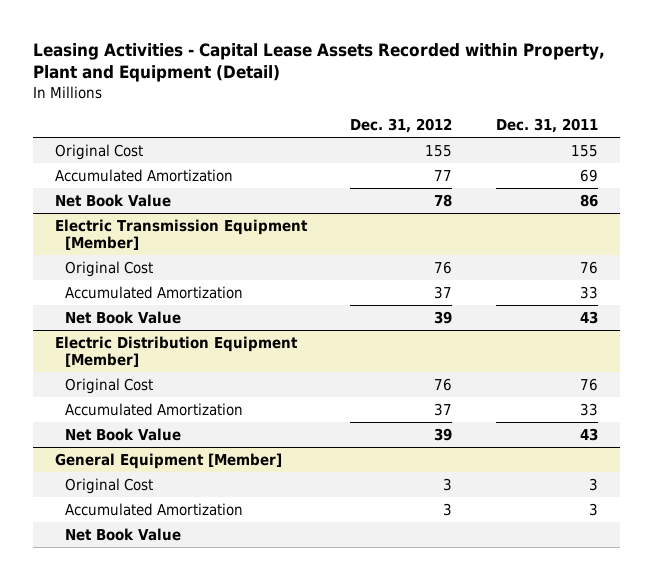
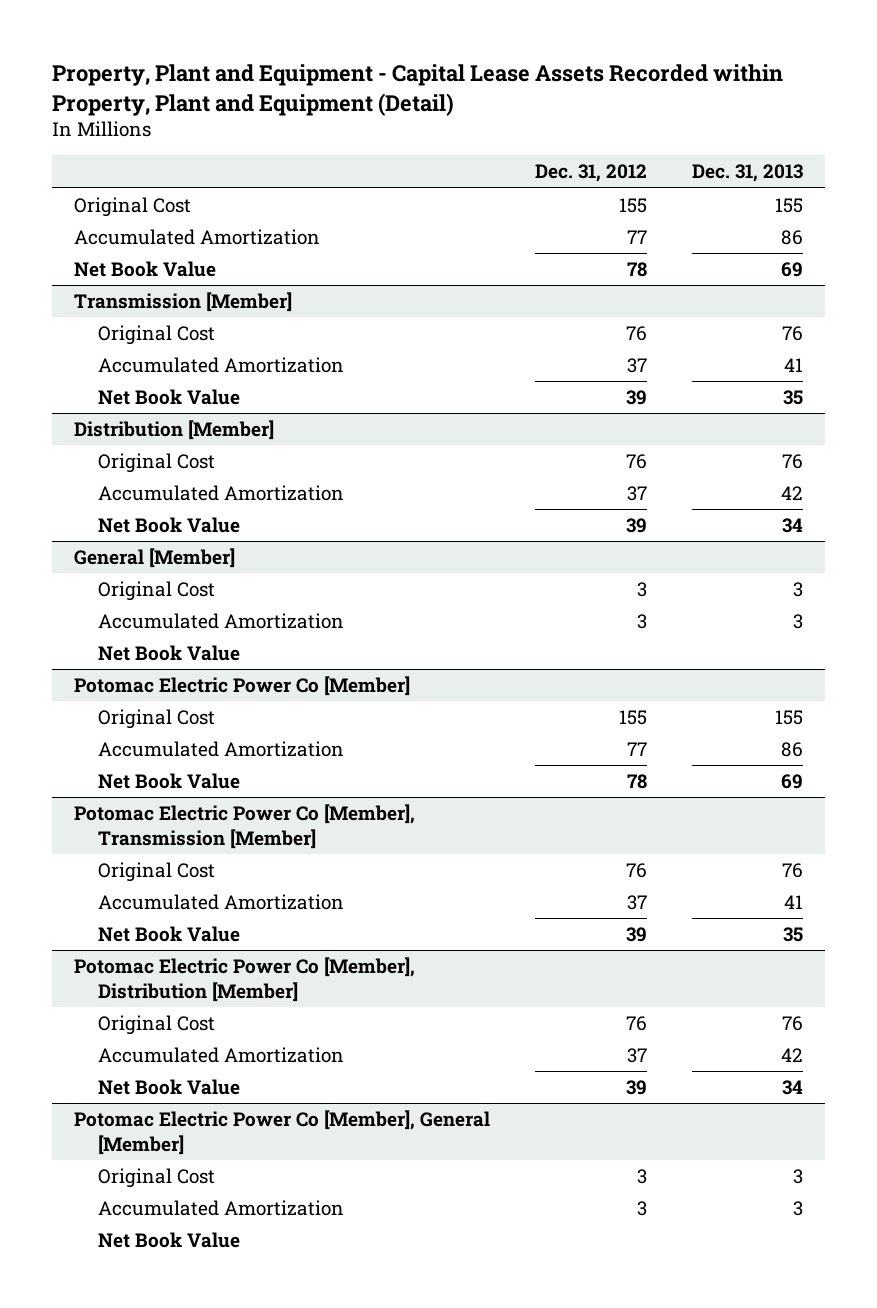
- Leasing Activities - Capital Lease Assets Recorded within Property, Plant and Equipment (Detail)
+ Property, Plant and Equipment - Capital Lease Assets Recorded within Property, Plant and Equipment (Detail)
- | Dec. 31, 2012 | Dec. 31, 2011
+ | Dec. 31, 2012 | Dec. 31, 2013
- Electric Transmission Equipment [Member]
+ Transmission [Member]
- Electric Distribution Equipment [Member]
+ Distribution [Member]
- General Equipment [Member]
+ General [Member]
+ Potomac Electric Power Co [Member]
+ Original Cost | 155 | 155
+ Accumulated Amortization | 77 | 86
+ Net Book Value | 78 | 69
+ Potomac Electric Power Co [Member], Transmission [Member]
+ Original Cost | 76 | 76
+ Accumulated Amortization | 37 | 41
+ Net Book Value | 39 | 35
+ Potomac Electric Power Co [Member], Distribution [Member]
+ Original Cost | 76 | 76
+ Accumulated Amortization | 37 | 42
+ Net Book Value | 39 | 34
+ Potomac Electric Power Co [Member], General [Member]
+ Original Cost | 3 | 3
+ Accumulated Amortization | 3 | 3
+ Net Book Value

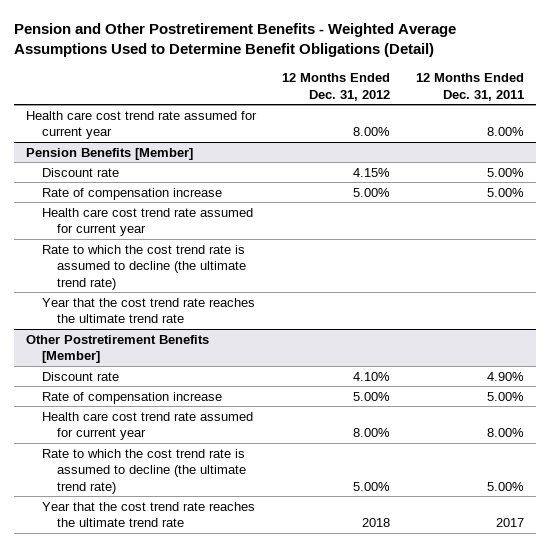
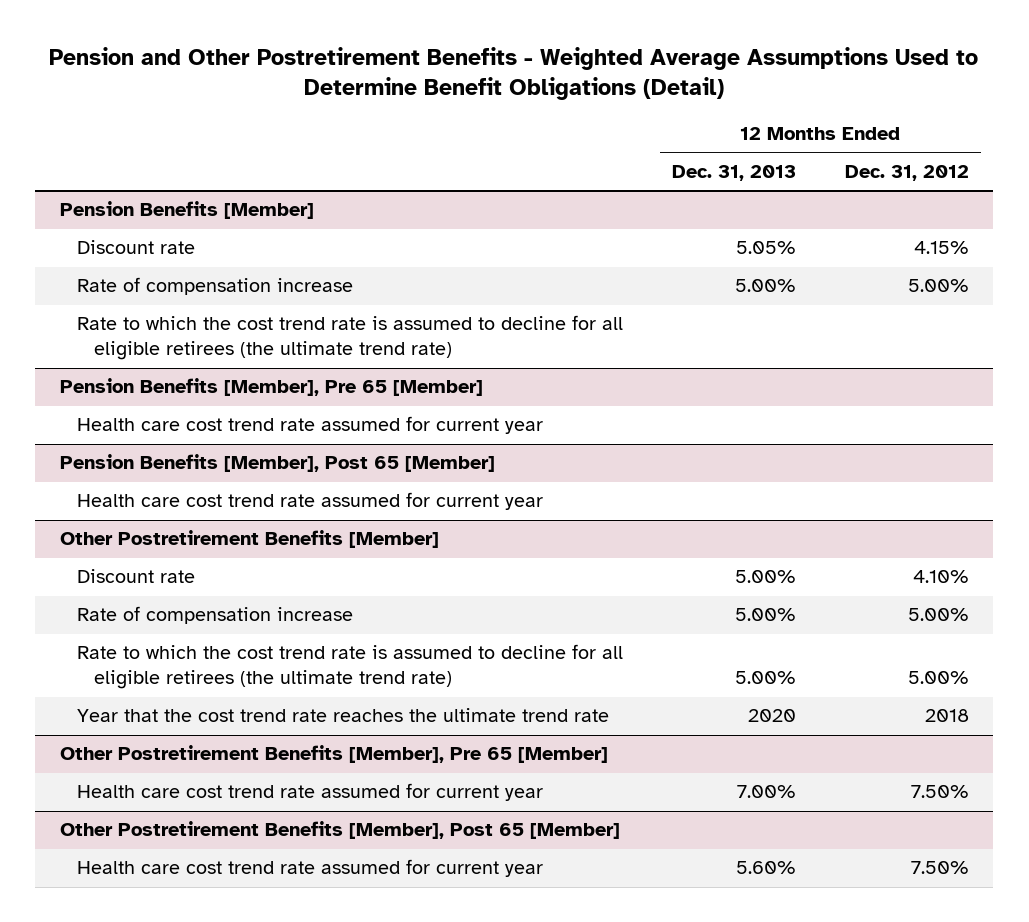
- | 12 Months Ended Dec. 31, 2012 | 12 Months Ended Dec. 31, 2011
+ | 12 Months Ended Dec. 31, 2013 | 12 Months Ended Dec. 31, 2012
- Health care cost trend rate assumed for current year | 8.00% | 8.00%
@ Pension Benefits [Member]
+ Rate to which the cost trend rate is assumed to decline for all eligible retirees (the ultimate trend rate)
+ Pension Benefits [Member], Pre 65 [Member]
@ Pension Benefits [Member]
- Rate to which the cost trend rate is assumed to decline (the ultimate trend rate)
- Year that the cost trend rate reaches the ultimate trend rate
+ Pension Benefits [Member], Post 65 [Member]
+ Health care cost trend rate assumed for current year
@ Other Postretirement Benefits [Member]
- Health care cost trend rate assumed for current year | 8.00% | 8.00%
- Rate to which the cost trend rate is assumed to decline (the ultimate trend rate) | 5.00% | 5.00%
+ Rate to which the cost trend rate is assumed to decline for all eligible retirees (the ultimate trend rate) | 5.00% | 5.00%
+ Other Postretirement Benefits [Member], Pre 65 [Member]
+ Health care cost trend rate assumed for current year | 7.00% | 7.50%
+ Other Postretirement Benefits [Member], Post 65 [Member]
+ Health care cost trend rate assumed for current year | 5.60% | 7.50%

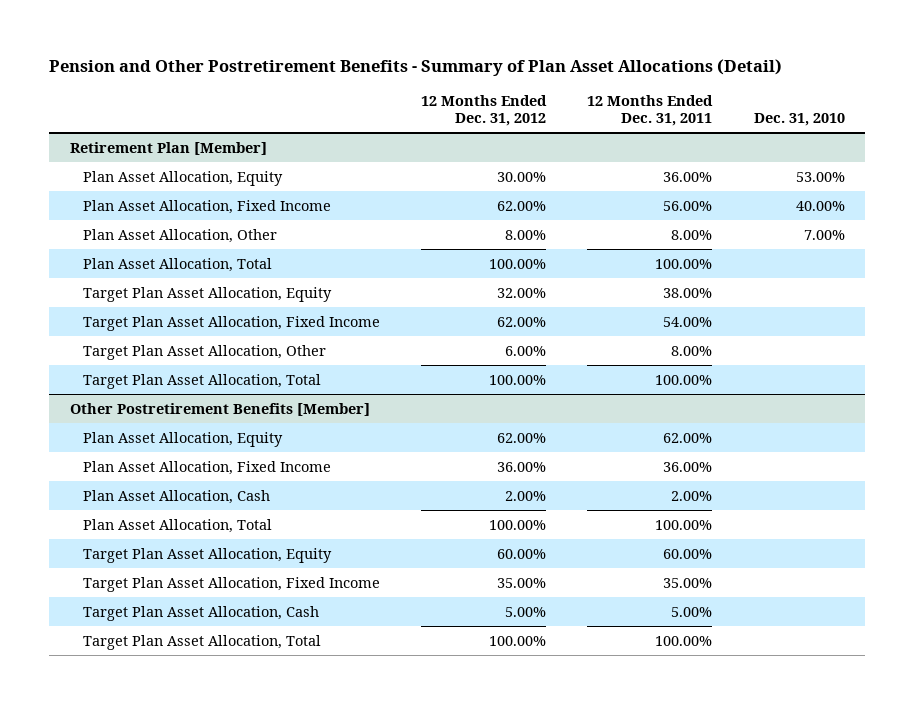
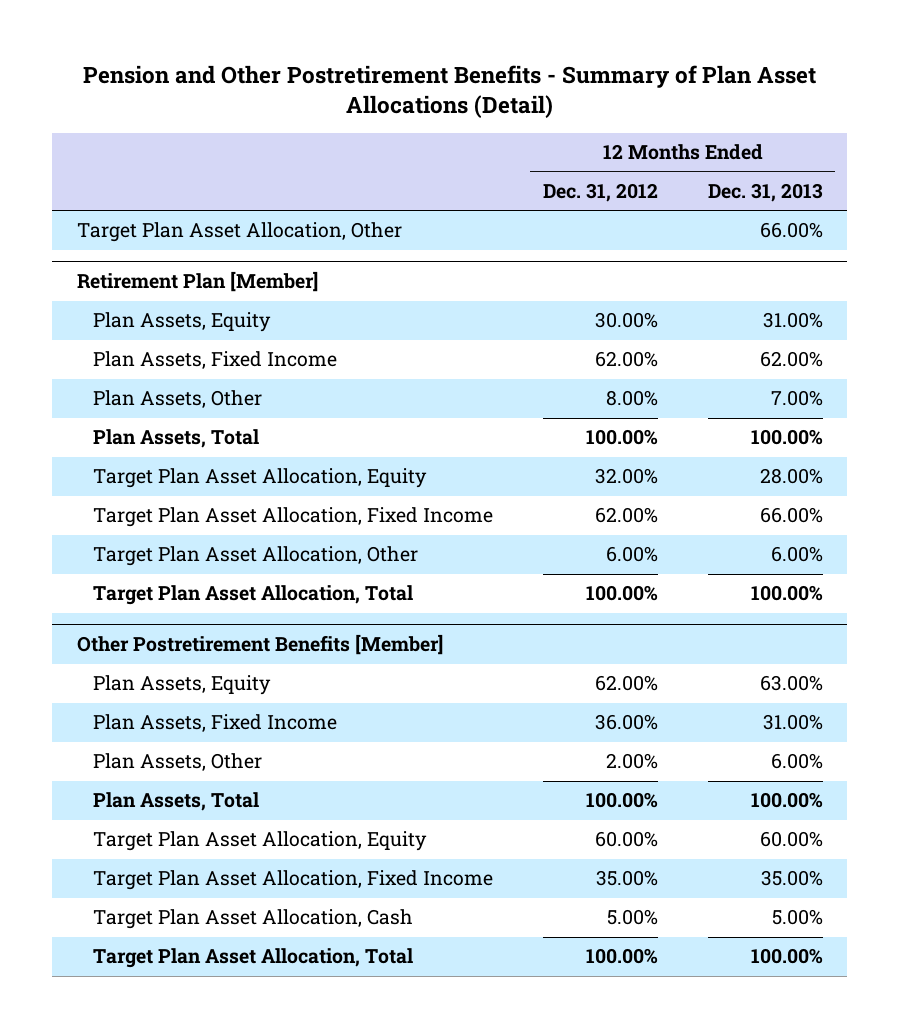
- | 12 Months Ended Dec. 31, 2012 | 12 Months Ended Dec. 31, 2011 | Dec. 31, 2010
+ | 12 Months Ended Dec. 31, 2012 | 12 Months Ended Dec. 31, 2013
+ Target Plan Asset Allocation, Other | | 66.00%
@ Retirement Plan [Member]
- Plan Asset Allocation, Equity | 30.00% | 36.00% | 53.00%
- Plan Asset Allocation, Fixed Income | 62.00% | 56.00% | 40.00%
- Plan Asset Allocation, Other | 8.00% | 8.00% | 7.00%
- Plan Asset Allocation, Total | 100.00% | 100.00% |
+ Plan Assets, Equity | 30.00% | 31.00%
+ Plan Assets, Fixed Income | 62.00% | 62.00%
+ Plan Assets, Other | 8.00% | 7.00%
+ Plan Assets, Total | 100.00% | 100.00%
@ Other Postretirement Benefits [Member]
- Plan Asset Allocation, Equity | 62.00% | 62.00% |
- Plan Asset Allocation, Fixed Income | 36.00% | 36.00% |
- Plan Asset Allocation, Cash | 2.00% | 2.00% |
- Plan Asset Allocation, Total | 100.00% | 100.00% |
+ Plan Assets, Equity | 62.00% | 63.00%
+ Plan Assets, Fixed Income | 36.00% | 31.00%
+ Plan Assets, Other | 2.00% | 6.00%
+ Plan Assets, Total | 100.00% | 100.00%

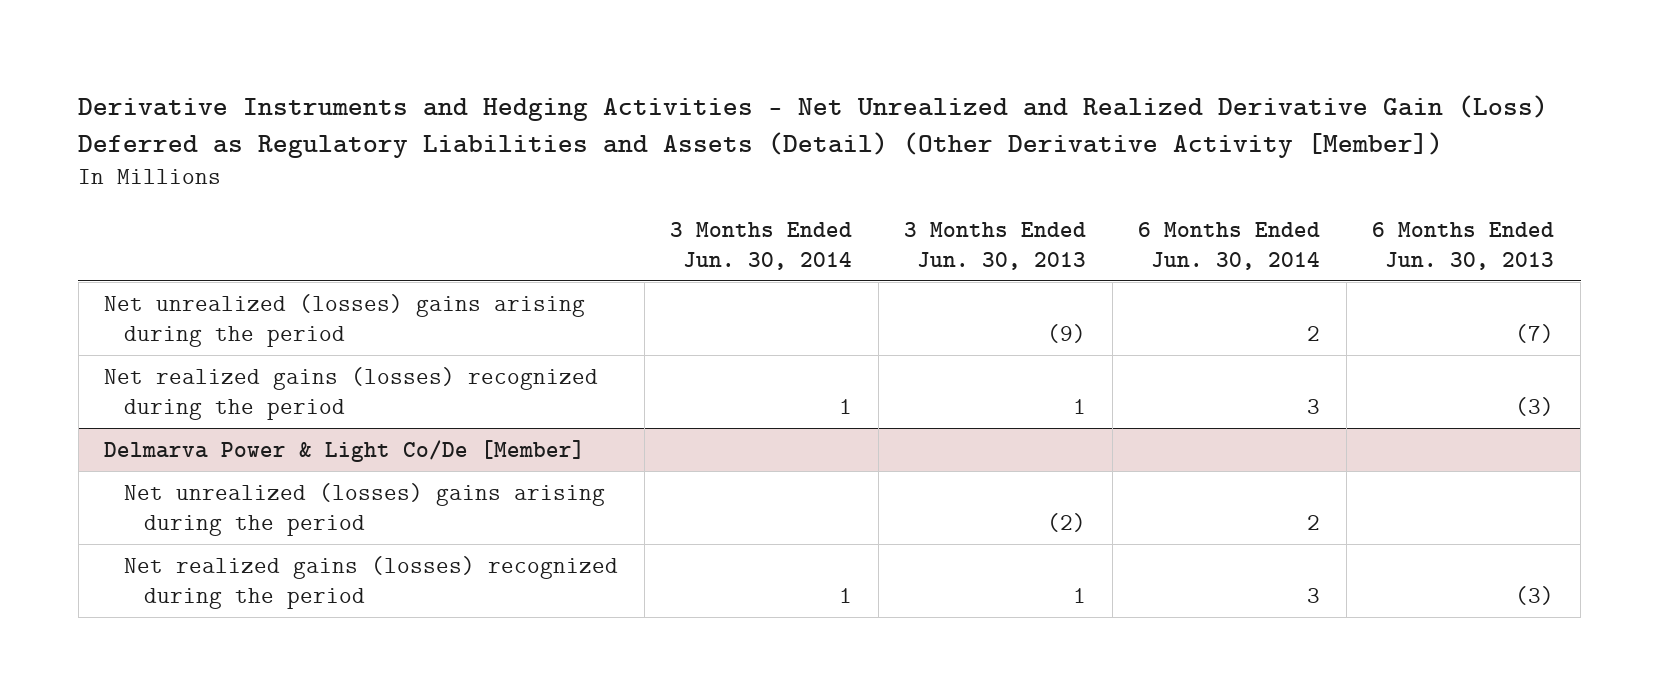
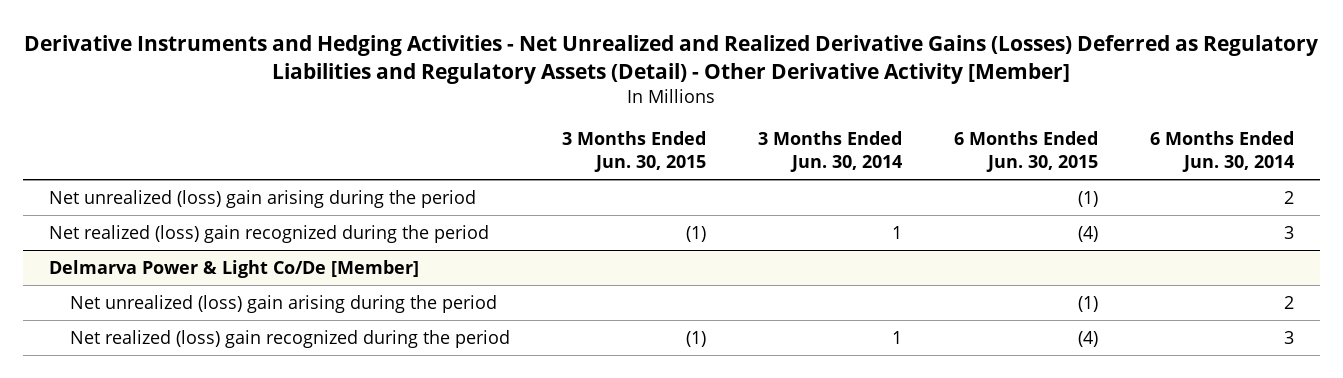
- Derivative Instruments and Hedging Activities - Net Unrealized and Realized Derivative Gain (Loss) Deferred as Regulatory Liabilities and Assets (Detail) (Other Derivative Activity [Member])
+ Derivative Instruments and Hedging Activities - Net Unrealized and Realized Derivative Gains (Losses) Deferred as Regulatory Liabilities and Regulatory Assets (Detail) - Other Derivative Activity [Member]
- | 3 Months Ended Jun. 30, 2014 | 3 Months Ended Jun. 30, 2013 | 6 Months Ended Jun. 30, 2014 | 6 Months Ended Jun. 30, 2013
+ | 3 Months Ended Jun. 30, 2015 | 3 Months Ended Jun. 30, 2014 | 6 Months Ended Jun. 30, 2015 | 6 Months Ended Jun. 30, 2014
- Net unrealized (losses) gains arising during the period | | (9) | 2 | (7)
- Net realized gains (losses) recognized during the period | 1 | 1 | 3 | (3)
+ Net unrealized (loss) gain arising during the period | | | (1) | 2
+ Net realized (loss) gain recognized during the period | (1) | 1 | (4) | 3
@ Delmarva Power & Light Co/De [Member]
- Net unrealized (losses) gains arising during the period | | (2) | 2 |
- Net realized gains (losses) recognized during the period | 1 | 1 | 3 | (3)
+ Net unrealized (loss) gain arising during the period | | | (1) | 2
+ Net realized (loss) gain recognized during the period | (1) | 1 | (4) | 3

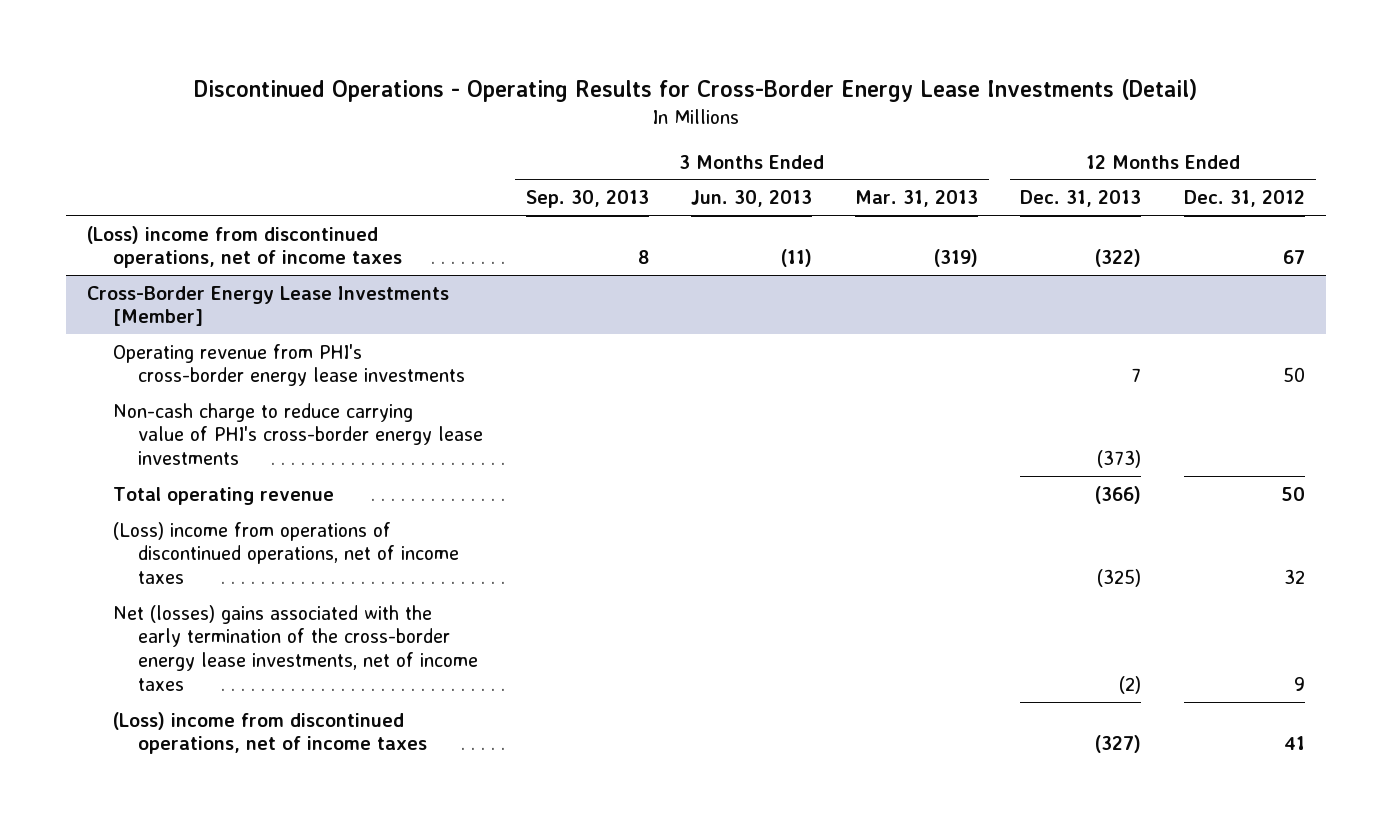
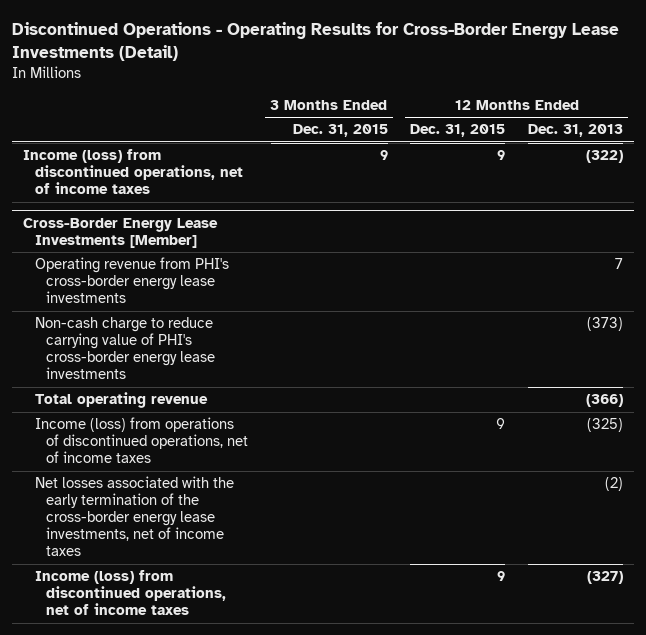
- | 3 Months Ended Sep. 30, 2013 | 3 Months Ended Jun. 30, 2013 | 3 Months Ended Mar. 31, 2013 | 12 Months Ended Dec. 31, 2013 | 12 Months Ended Dec. 31, 2012
+ | 3 Months Ended Dec. 31, 2015 | 12 Months Ended Dec. 31, 2015 | 12 Months Ended Dec. 31, 2013
- (Loss) income from discontinued operations, net of income taxes | 8 | (11) | (319) | (322) | 67
+ Income (loss) from discontinued operations, net of income taxes | 9 | 9 | (322)
@ Cross-Border Energy Lease Investments [Member]
- (Loss) income from operations of discontinued operations, net of income taxes | | | | (325) | 32
- Net (losses) gains associated with the early termination of the cross-border energy lease investments, net of income taxes | | | | (2) | 9
- (Loss) income from discontinued operations, net of income taxes | | | | (327) | 41
+ Income (loss) from operations of discontinued operations, net of income taxes | | 9 | (325)
+ Net losses associated with the early termination of the cross-border energy lease investments, net of income taxes | | | (2)
+ Income (loss) from discontinued operations, net of income taxes | | 9 | (327)

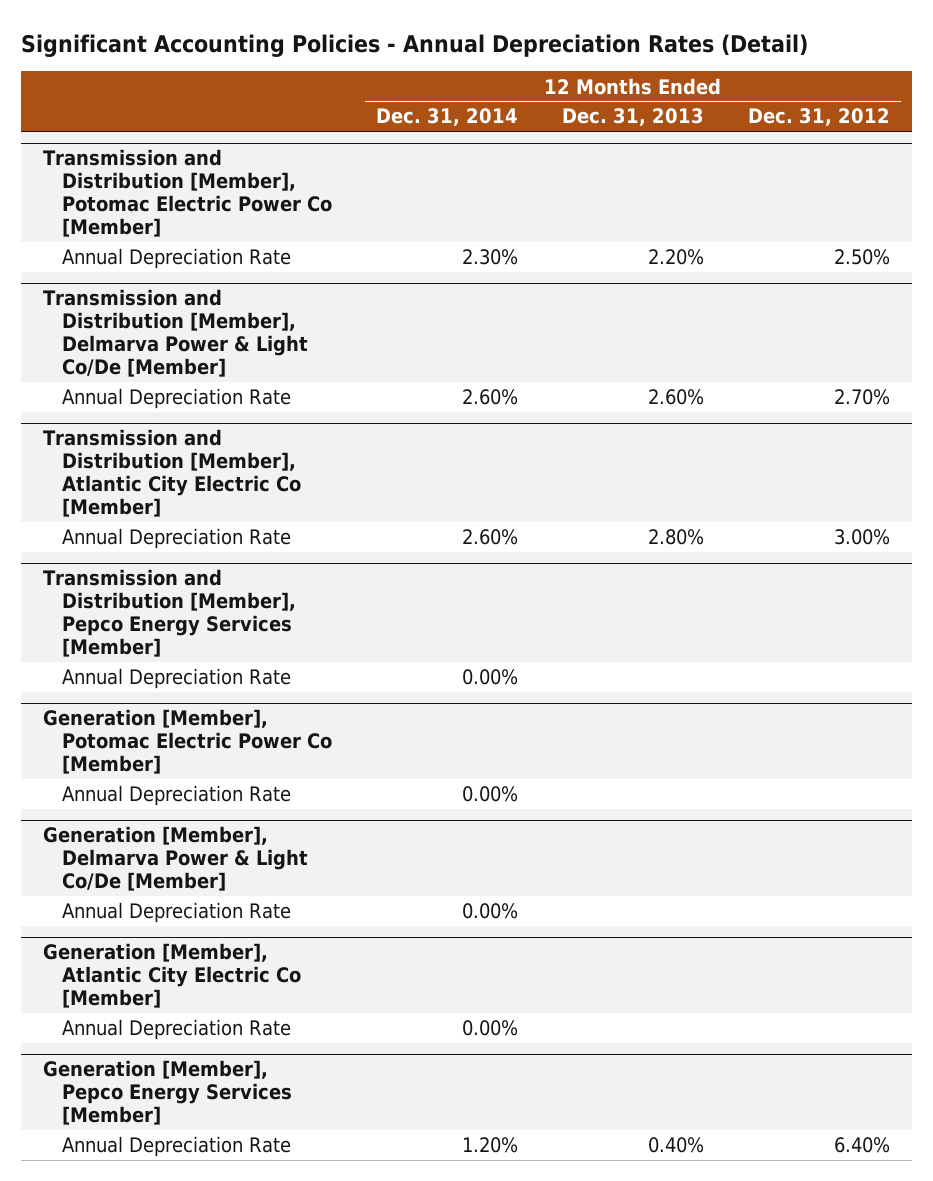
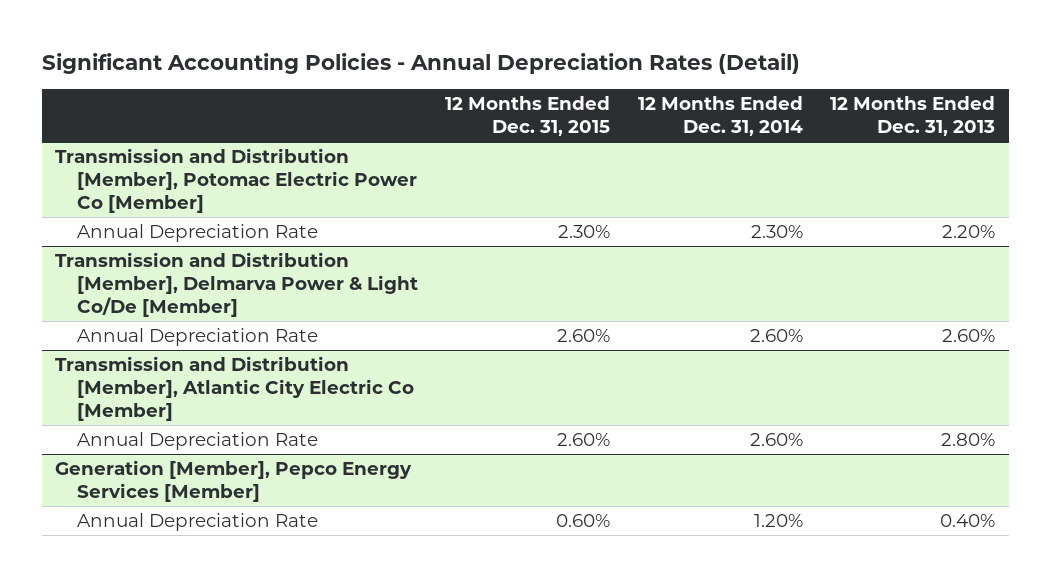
- | 12 Months Ended Dec. 31, 2014 | 12 Months Ended Dec. 31, 2013 | 12 Months Ended Dec. 31, 2012
+ | 12 Months Ended Dec. 31, 2015 | 12 Months Ended Dec. 31, 2014 | 12 Months Ended Dec. 31, 2013
- Transmission and Distribution [Member], Pepco Energy Services [Member]
- Annual Depreciation Rate | 0.00% | |
- Generation [Member], Potomac Electric Power Co [Member]
- Annual Depreciation Rate | 0.00% | |
- Generation [Member], Delmarva Power & Light Co/De [Member]
- Annual Depreciation Rate | 0.00% | |
- Generation [Member], Atlantic City Electric Co [Member]
- Annual Depreciation Rate | 0.00% | |

